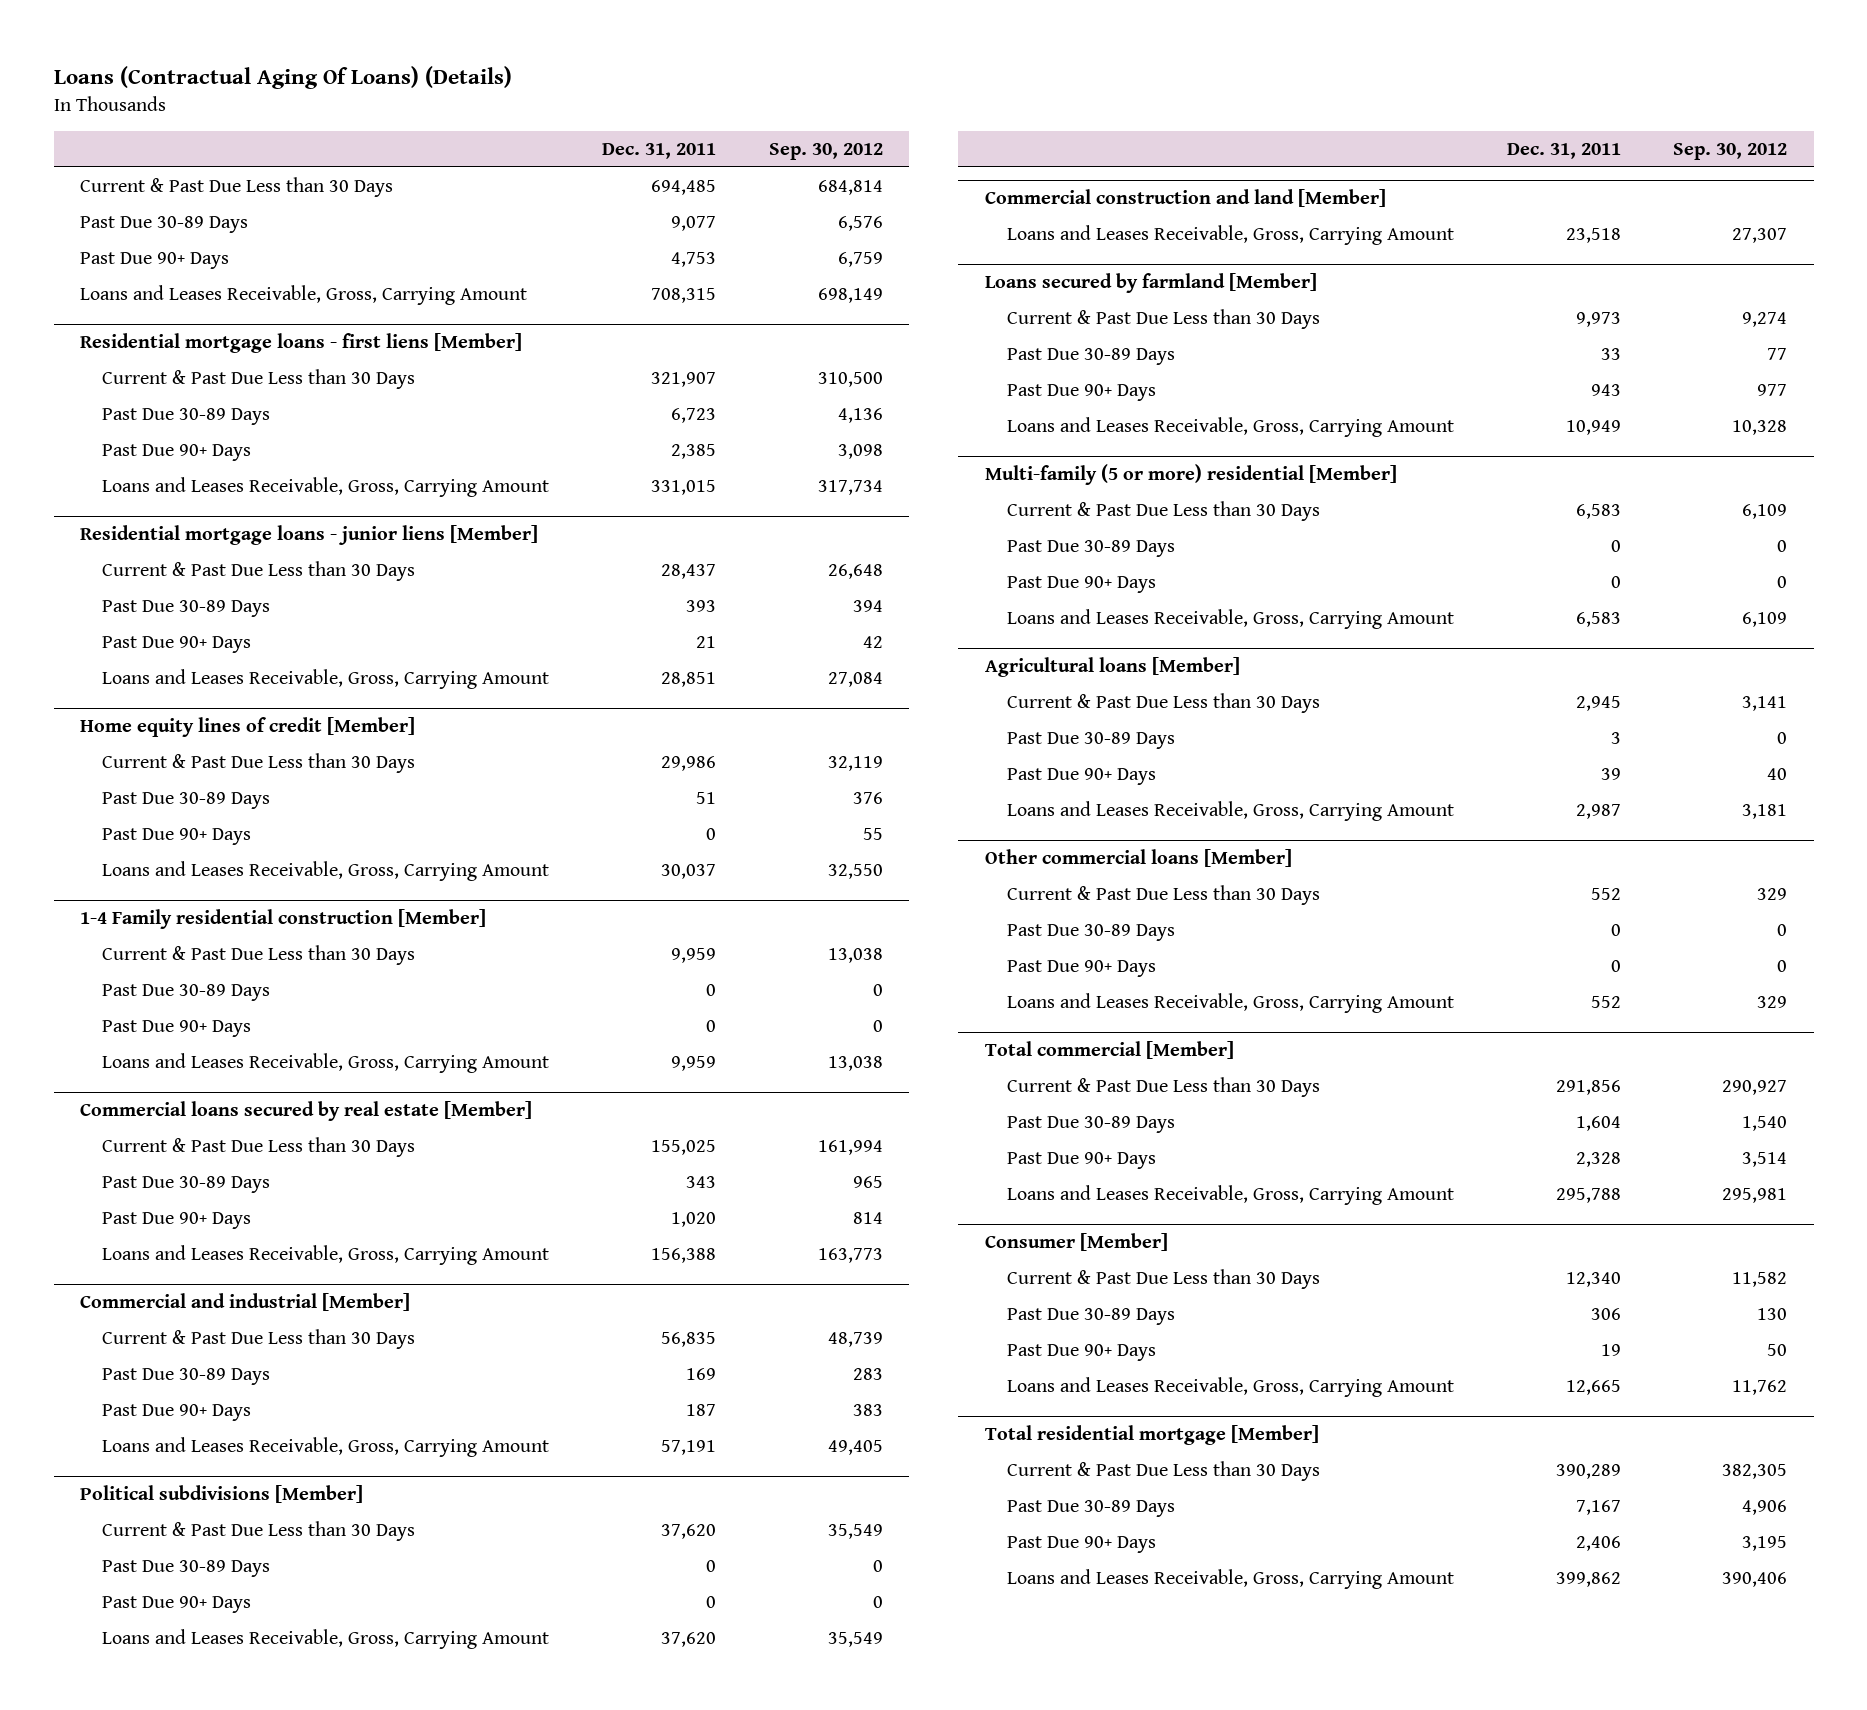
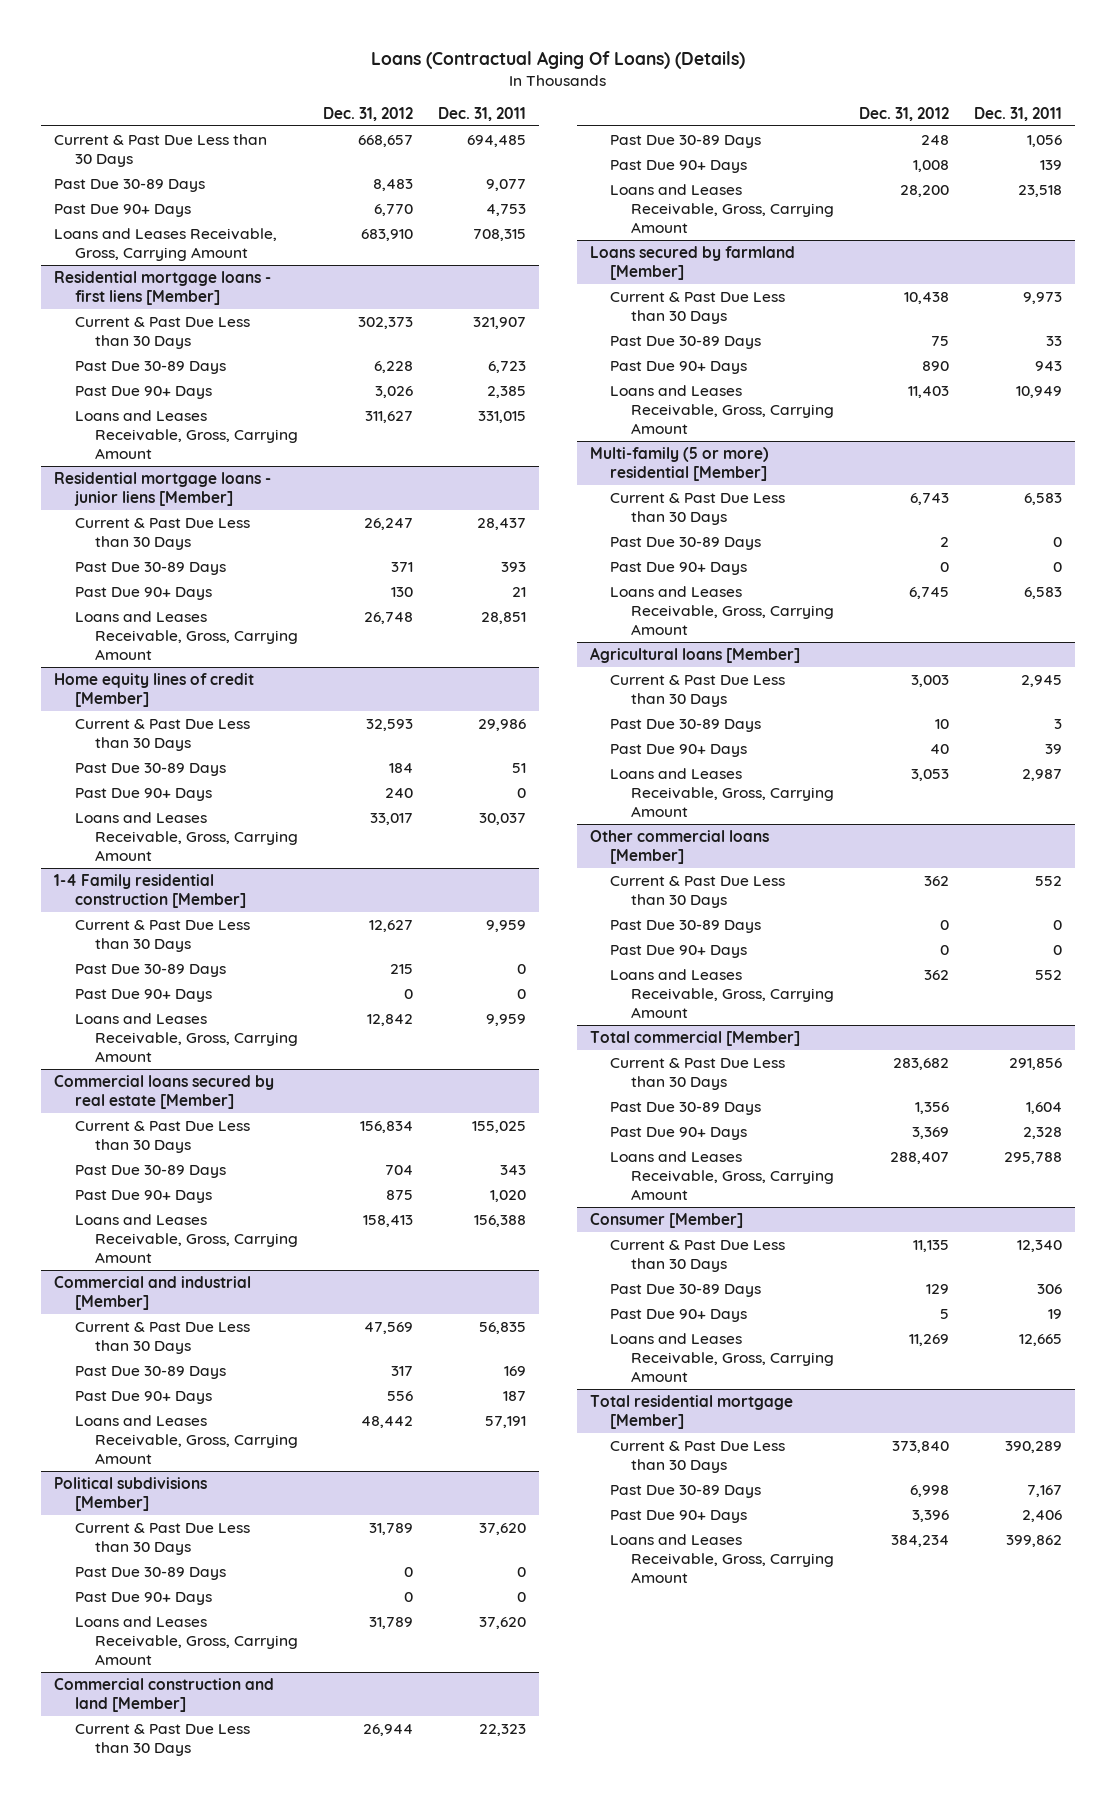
- | Dec. 31, 2011 | Sep. 30, 2012
+ | Dec. 31, 2012 | Dec. 31, 2011
@ Commercial construction and land [Member]
+ Current & Past Due Less than 30 Days | 26,944 | 22,323
+ Past Due 30-89 Days | 248 | 1,056
+ Past Due 90+ Days | 1,008 | 139

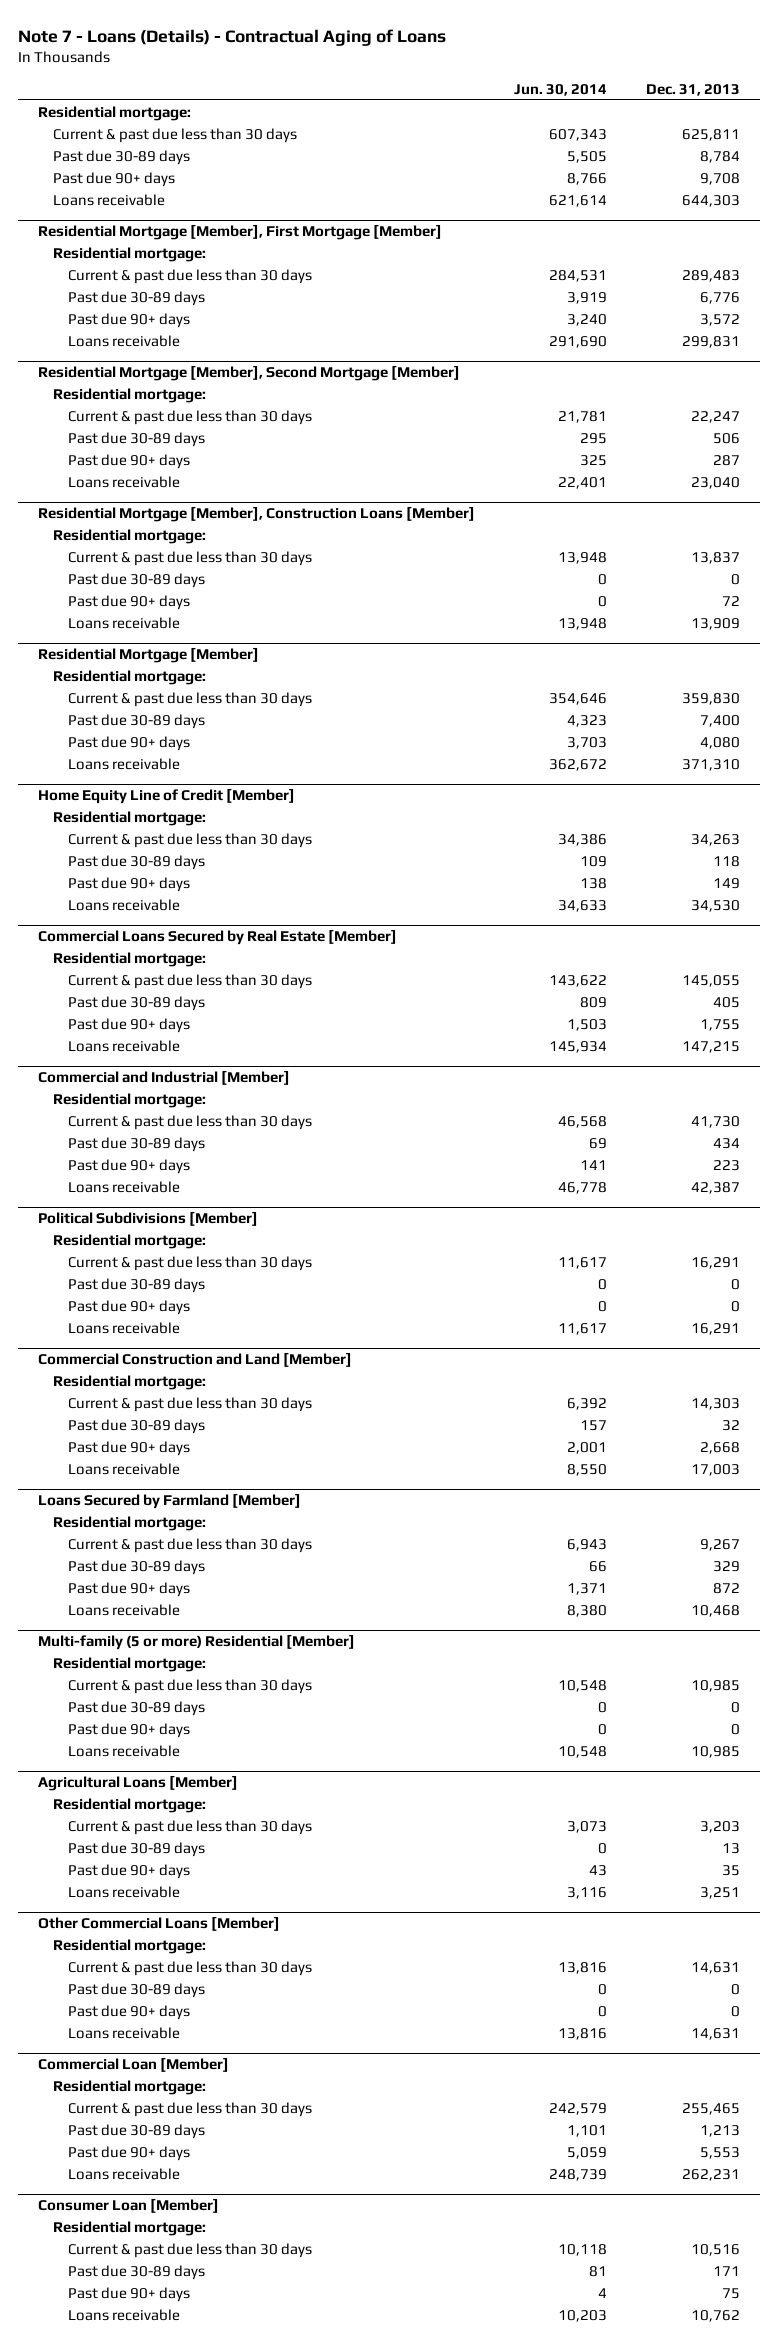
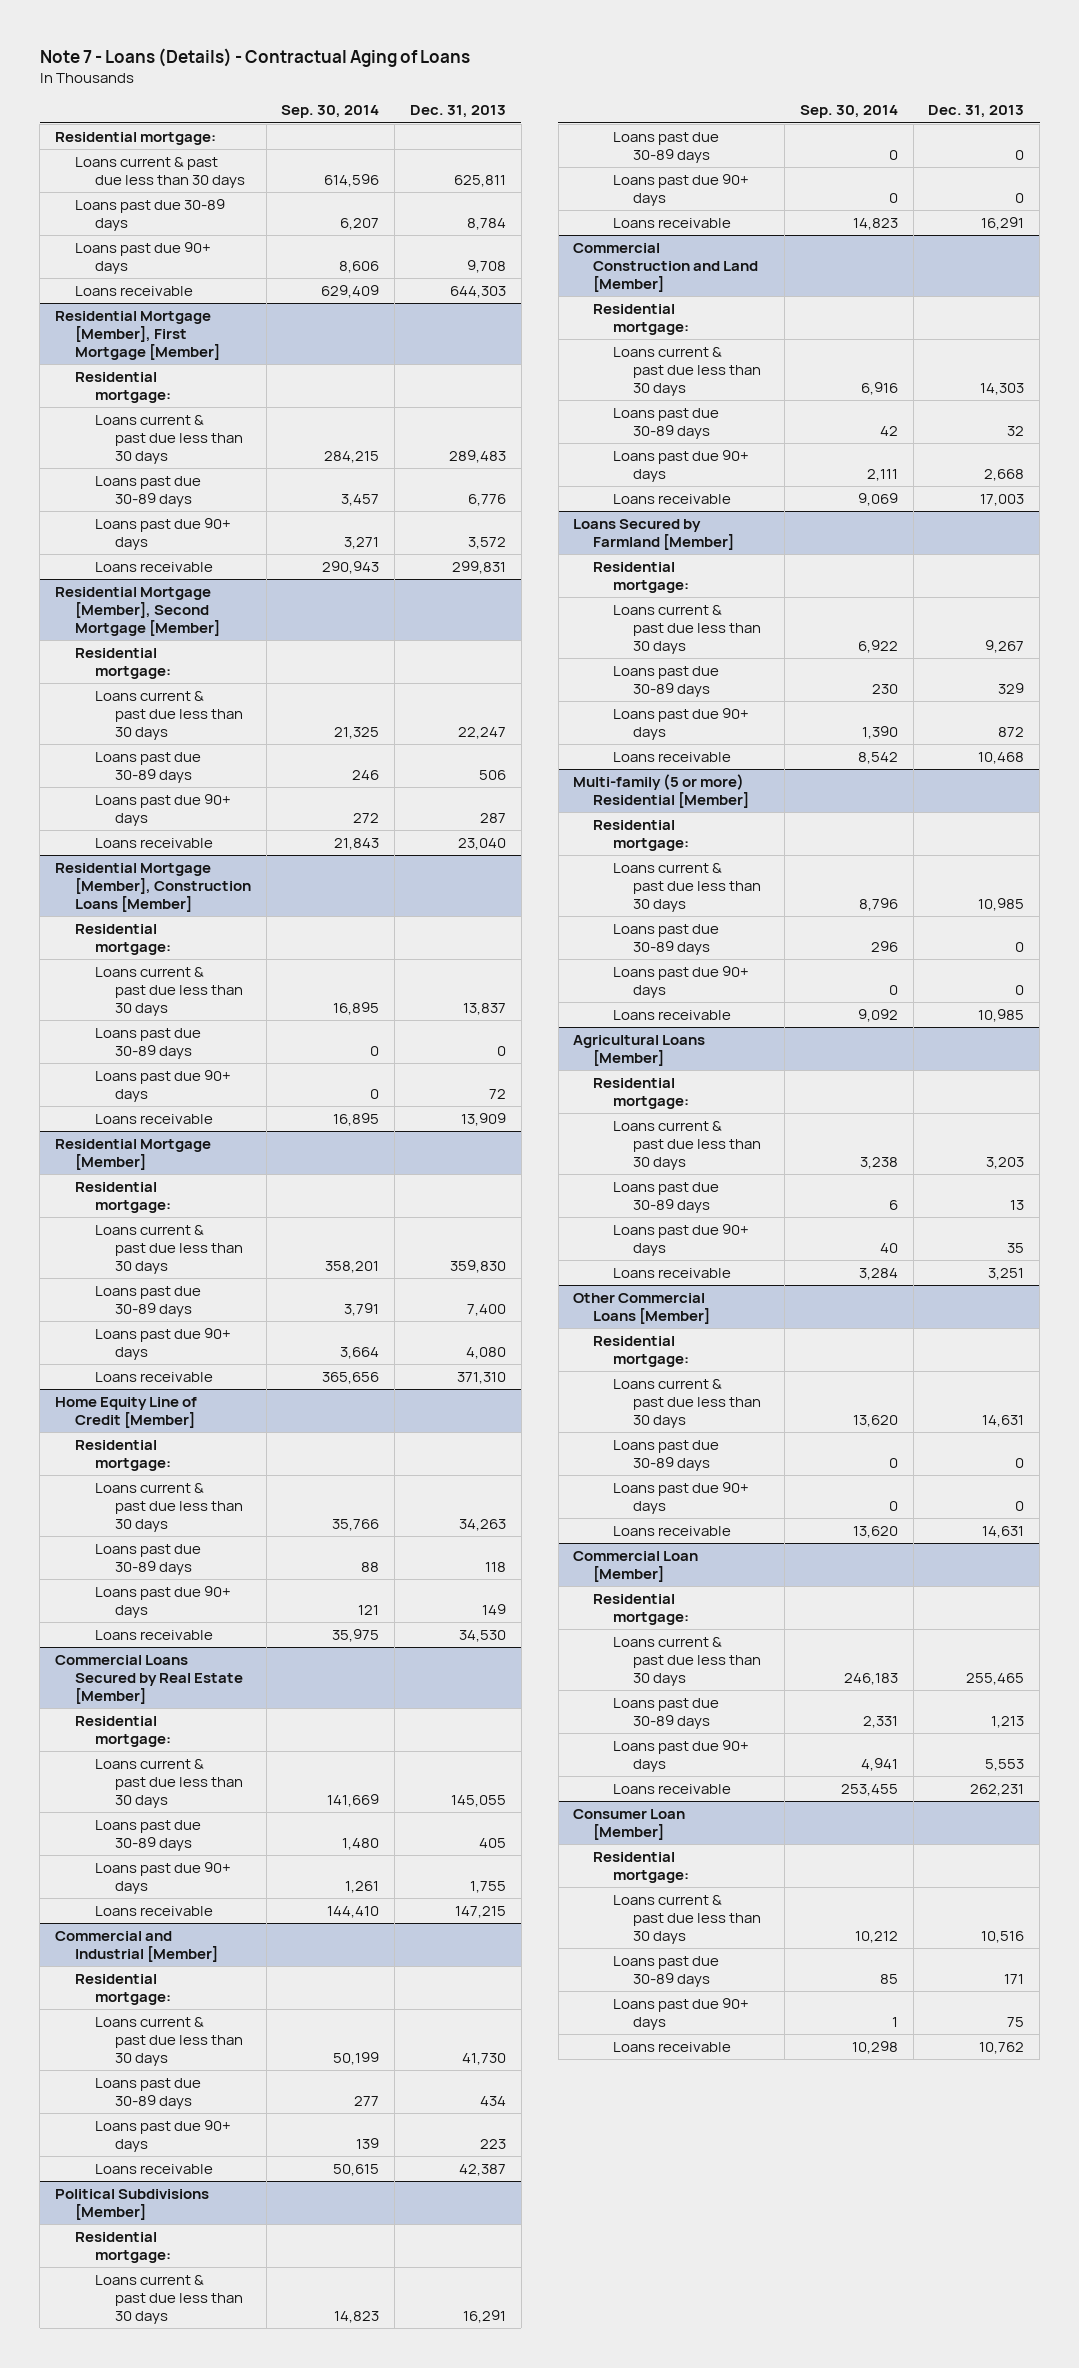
- | Jun. 30, 2014 | Dec. 31, 2013
+ | Sep. 30, 2014 | Dec. 31, 2013
- Current & past due less than 30 days | 607,343 | 625,811
- Past due 30-89 days | 5,505 | 8,784
- Past due 90+ days | 8,766 | 9,708
+ Loans current & past due less than 30 days | 614,596 | 625,811
+ Loans past due 30-89 days | 6,207 | 8,784
+ Loans past due 90+ days | 8,606 | 9,708
@ Residential Mortgage [Member], First Mortgage [Member]
- Current & past due less than 30 days | 284,531 | 289,483
- Past due 30-89 days | 3,919 | 6,776
- Past due 90+ days | 3,240 | 3,572
+ Loans current & past due less than 30 days | 284,215 | 289,483
+ Loans past due 30-89 days | 3,457 | 6,776
+ Loans past due 90+ days | 3,271 | 3,572
@ Residential Mortgage [Member], Second Mortgage [Member]
- Current & past due less than 30 days | 21,781 | 22,247
- Past due 30-89 days | 295 | 506
- Past due 90+ days | 325 | 287
+ Loans current & past due less than 30 days | 21,325 | 22,247
+ Loans past due 30-89 days | 246 | 506
+ Loans past due 90+ days | 272 | 287
@ Residential Mortgage [Member], Construction Loans [Member]
- Current & past due less than 30 days | 13,948 | 13,837
- Past due 30-89 days | 0 | 0
- Past due 90+ days | 0 | 72
+ Loans current & past due less than 30 days | 16,895 | 13,837
+ Loans past due 30-89 days | 0 | 0
+ Loans past due 90+ days | 0 | 72
@ Residential Mortgage [Member]
- Current & past due less than 30 days | 354,646 | 359,830
- Past due 30-89 days | 4,323 | 7,400
- Past due 90+ days | 3,703 | 4,080
+ Loans current & past due less than 30 days | 358,201 | 359,830
+ Loans past due 30-89 days | 3,791 | 7,400
+ Loans past due 90+ days | 3,664 | 4,080
@ Home Equity Line of Credit [Member]
- Current & past due less than 30 days | 34,386 | 34,263
- Past due 30-89 days | 109 | 118
- Past due 90+ days | 138 | 149
+ Loans current & past due less than 30 days | 35,766 | 34,263
+ Loans past due 30-89 days | 88 | 118
+ Loans past due 90+ days | 121 | 149
@ Commercial Loans Secured by Real Estate [Member]
- Current & past due less than 30 days | 143,622 | 145,055
- Past due 30-89 days | 809 | 405
- Past due 90+ days | 1,503 | 1,755
+ Loans current & past due less than 30 days | 141,669 | 145,055
+ Loans past due 30-89 days | 1,480 | 405
+ Loans past due 90+ days | 1,261 | 1,755
@ Commercial and Industrial [Member]
- Current & past due less than 30 days | 46,568 | 41,730
- Past due 30-89 days | 69 | 434
- Past due 90+ days | 141 | 223
+ Loans current & past due less than 30 days | 50,199 | 41,730
+ Loans past due 30-89 days | 277 | 434
+ Loans past due 90+ days | 139 | 223
@ Political Subdivisions [Member]
- Current & past due less than 30 days | 11,617 | 16,291
- Past due 30-89 days | 0 | 0
- Past due 90+ days | 0 | 0
+ Loans current & past due less than 30 days | 14,823 | 16,291
+ Loans past due 30-89 days | 0 | 0
+ Loans past due 90+ days | 0 | 0
@ Commercial Construction and Land [Member]
- Current & past due less than 30 days | 6,392 | 14,303
- Past due 30-89 days | 157 | 32
- Past due 90+ days | 2,001 | 2,668
+ Loans current & past due less than 30 days | 6,916 | 14,303
+ Loans past due 30-89 days | 42 | 32
+ Loans past due 90+ days | 2,111 | 2,668
@ Loans Secured by Farmland [Member]
- Current & past due less than 30 days | 6,943 | 9,267
- Past due 30-89 days | 66 | 329
- Past due 90+ days | 1,371 | 872
+ Loans current & past due less than 30 days | 6,922 | 9,267
+ Loans past due 30-89 days | 230 | 329
+ Loans past due 90+ days | 1,390 | 872
@ Multi-family (5 or more) Residential [Member]
- Current & past due less than 30 days | 10,548 | 10,985
- Past due 30-89 days | 0 | 0
- Past due 90+ days | 0 | 0
+ Loans current & past due less than 30 days | 8,796 | 10,985
+ Loans past due 30-89 days | 296 | 0
+ Loans past due 90+ days | 0 | 0
@ Agricultural Loans [Member]
- Current & past due less than 30 days | 3,073 | 3,203
- Past due 30-89 days | 0 | 13
- Past due 90+ days | 43 | 35
+ Loans current & past due less than 30 days | 3,238 | 3,203
+ Loans past due 30-89 days | 6 | 13
+ Loans past due 90+ days | 40 | 35
@ Other Commercial Loans [Member]
- Current & past due less than 30 days | 13,816 | 14,631
- Past due 30-89 days | 0 | 0
- Past due 90+ days | 0 | 0
+ Loans current & past due less than 30 days | 13,620 | 14,631
+ Loans past due 30-89 days | 0 | 0
+ Loans past due 90+ days | 0 | 0
@ Commercial Loan [Member]
- Current & past due less than 30 days | 242,579 | 255,465
- Past due 30-89 days | 1,101 | 1,213
- Past due 90+ days | 5,059 | 5,553
+ Loans current & past due less than 30 days | 246,183 | 255,465
+ Loans past due 30-89 days | 2,331 | 1,213
+ Loans past due 90+ days | 4,941 | 5,553
@ Consumer Loan [Member]
- Current & past due less than 30 days | 10,118 | 10,516
- Past due 30-89 days | 81 | 171
- Past due 90+ days | 4 | 75
+ Loans current & past due less than 30 days | 10,212 | 10,516
+ Loans past due 30-89 days | 85 | 171
+ Loans past due 90+ days | 1 | 75

